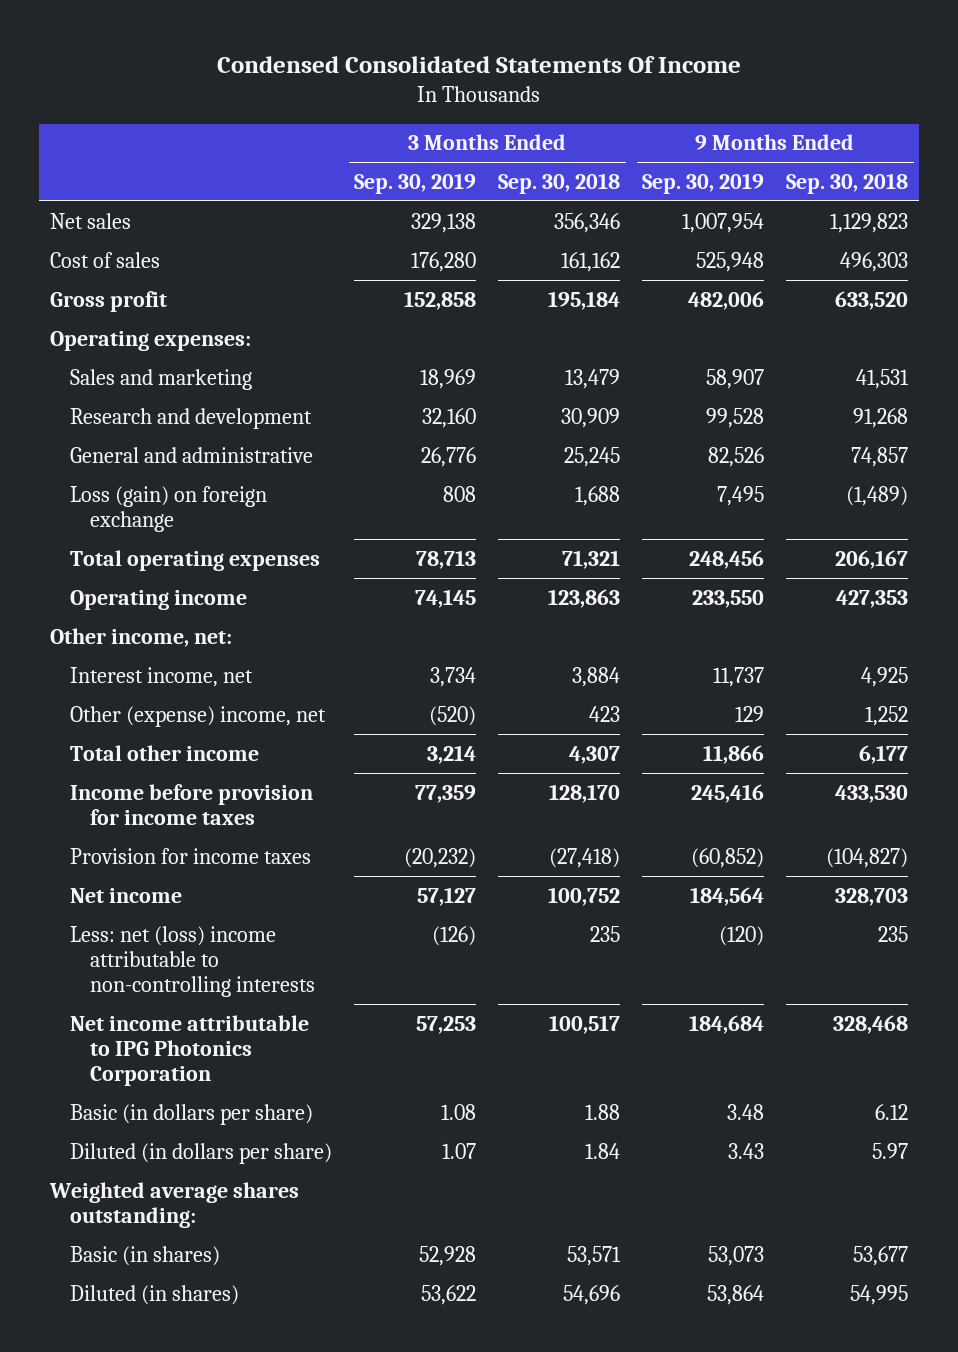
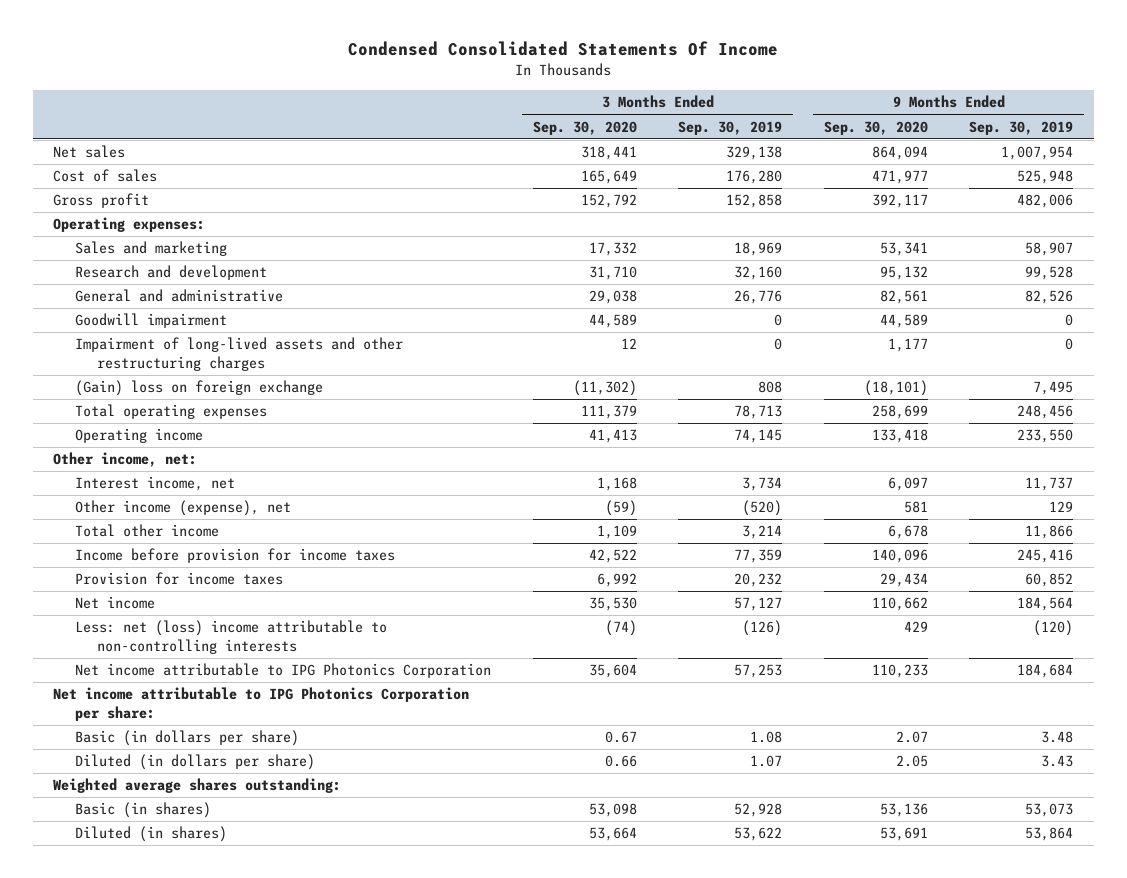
- | 3 Months Ended Sep. 30, 2019 | 3 Months Ended Sep. 30, 2018 | 9 Months Ended Sep. 30, 2019 | 9 Months Ended Sep. 30, 2018
+ | 3 Months Ended Sep. 30, 2020 | 3 Months Ended Sep. 30, 2019 | 9 Months Ended Sep. 30, 2020 | 9 Months Ended Sep. 30, 2019
- Loss (gain) on foreign exchange | 808 | 1,688 | 7,495 | (1,489)
+ Goodwill impairment | 44,589 | 0 | 44,589 | 0
+ Impairment of long-lived assets and other restructuring charges | 12 | 0 | 1,177 | 0
+ (Gain) loss on foreign exchange | (11,302) | 808 | (18,101) | 7,495
- Other (expense) income, net | (520) | 423 | 129 | 1,252
+ Other income (expense), net | (59) | (520) | 581 | 129
- Provision for income taxes | (20,232) | (27,418) | (60,852) | (104,827)
+ Provision for income taxes | 6,992 | 20,232 | 29,434 | 60,852
+ Net income attributable to IPG Photonics Corporation per share:

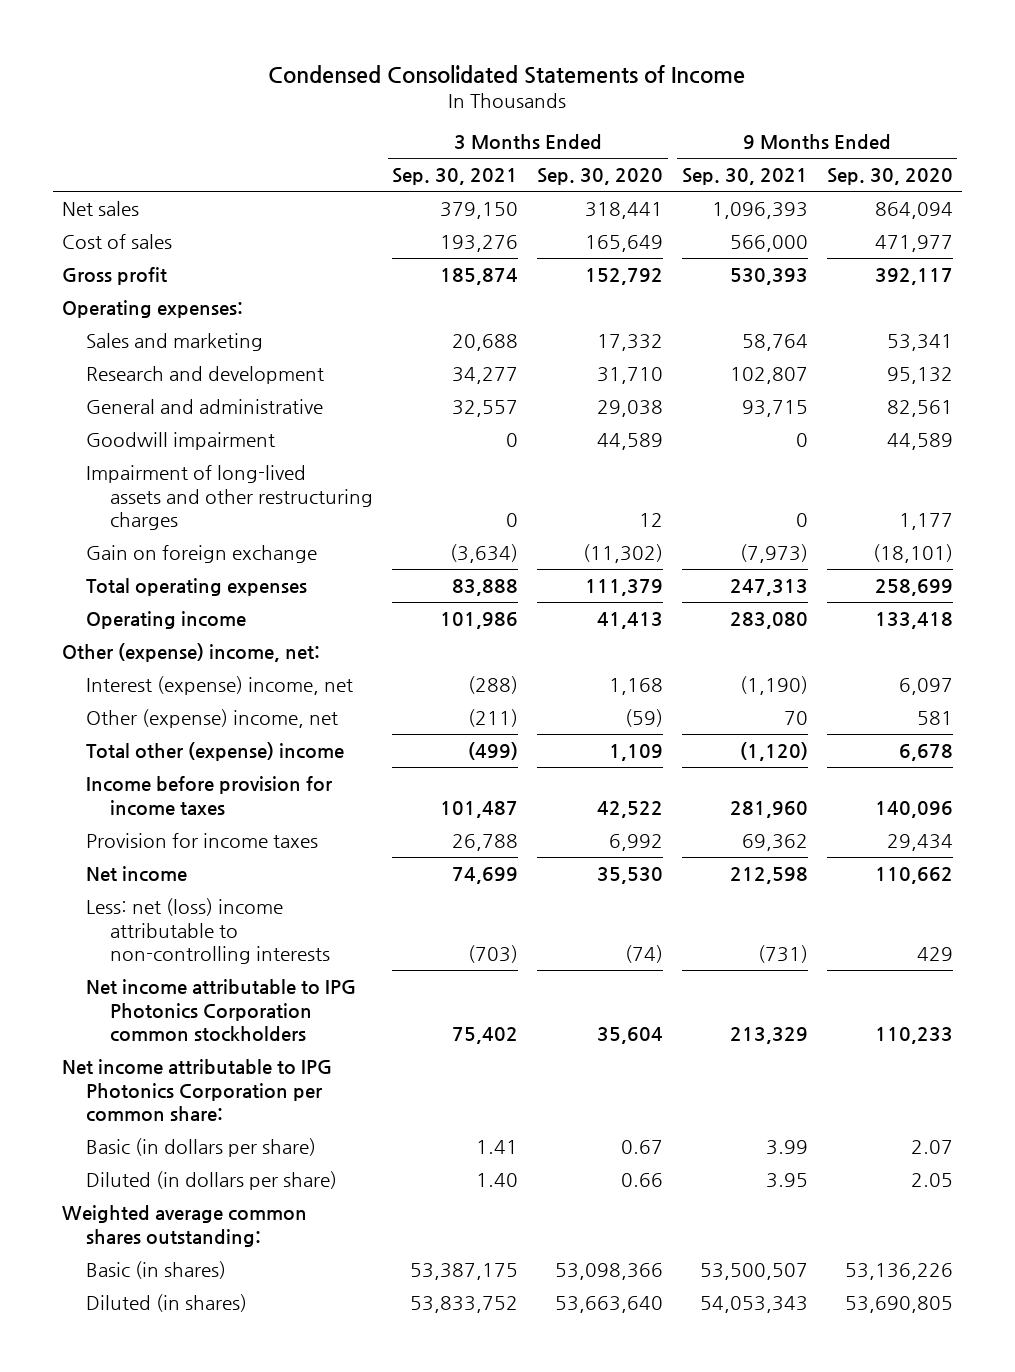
- Condensed Consolidated Statements Of Income
+ Condensed Consolidated Statements of Income
- | 3 Months Ended Sep. 30, 2020 | 3 Months Ended Sep. 30, 2019 | 9 Months Ended Sep. 30, 2020 | 9 Months Ended Sep. 30, 2019
+ | 3 Months Ended Sep. 30, 2021 | 3 Months Ended Sep. 30, 2020 | 9 Months Ended Sep. 30, 2021 | 9 Months Ended Sep. 30, 2020
- (Gain) loss on foreign exchange | (11,302) | 808 | (18,101) | 7,495
+ Gain on foreign exchange | (3,634) | (11,302) | (7,973) | (18,101)
- Other income, net:
- Interest income, net | 1,168 | 3,734 | 6,097 | 11,737
- Other income (expense), net | (59) | (520) | 581 | 129
- Total other income | 1,109 | 3,214 | 6,678 | 11,866
+ Other (expense) income, net:
+ Interest (expense) income, net | (288) | 1,168 | (1,190) | 6,097
+ Other (expense) income, net | (211) | (59) | 70 | 581
+ Total other (expense) income | (499) | 1,109 | (1,120) | 6,678
- Net income attributable to IPG Photonics Corporation | 35,604 | 57,253 | 110,233 | 184,684
- Net income attributable to IPG Photonics Corporation per share:
+ Net income attributable to IPG Photonics Corporation common stockholders | 75,402 | 35,604 | 213,329 | 110,233
+ Net income attributable to IPG Photonics Corporation per common share:
- Weighted average shares outstanding:
- Basic (in shares) | 53,098 | 52,928 | 53,136 | 53,073
- Diluted (in shares) | 53,664 | 53,622 | 53,691 | 53,864
+ Weighted average common shares outstanding:
+ Basic (in shares) | 53,387,175 | 53,098,366 | 53,500,507 | 53,136,226
+ Diluted (in shares) | 53,833,752 | 53,663,640 | 54,053,343 | 53,690,805

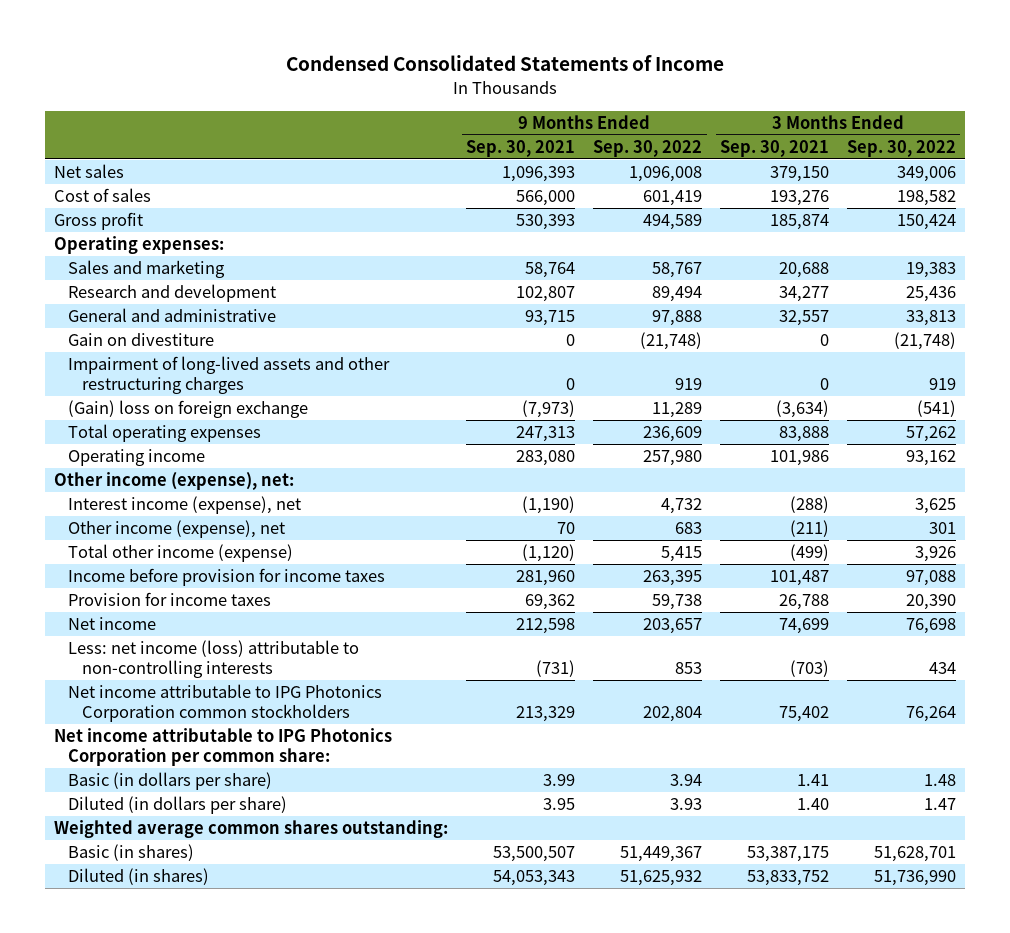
- | 3 Months Ended Sep. 30, 2021 | 3 Months Ended Sep. 30, 2020 | 9 Months Ended Sep. 30, 2021 | 9 Months Ended Sep. 30, 2020
+ | 9 Months Ended Sep. 30, 2021 | 9 Months Ended Sep. 30, 2022 | 3 Months Ended Sep. 30, 2021 | 3 Months Ended Sep. 30, 2022
- Goodwill impairment | 0 | 44,589 | 0 | 44,589
+ Gain on divestiture | 0 | (21,748) | 0 | (21,748)
- Gain on foreign exchange | (3,634) | (11,302) | (7,973) | (18,101)
+ (Gain) loss on foreign exchange | (7,973) | 11,289 | (3,634) | (541)
- Other (expense) income, net:
- Interest (expense) income, net | (288) | 1,168 | (1,190) | 6,097
- Other (expense) income, net | (211) | (59) | 70 | 581
- Total other (expense) income | (499) | 1,109 | (1,120) | 6,678
+ Other income (expense), net:
+ Interest income (expense), net | (1,190) | 4,732 | (288) | 3,625
+ Other income (expense), net | 70 | 683 | (211) | 301
+ Total other income (expense) | (1,120) | 5,415 | (499) | 3,926
- Less: net (loss) income attributable to non-controlling interests | (703) | (74) | (731) | 429
+ Less: net income (loss) attributable to non-controlling interests | (731) | 853 | (703) | 434

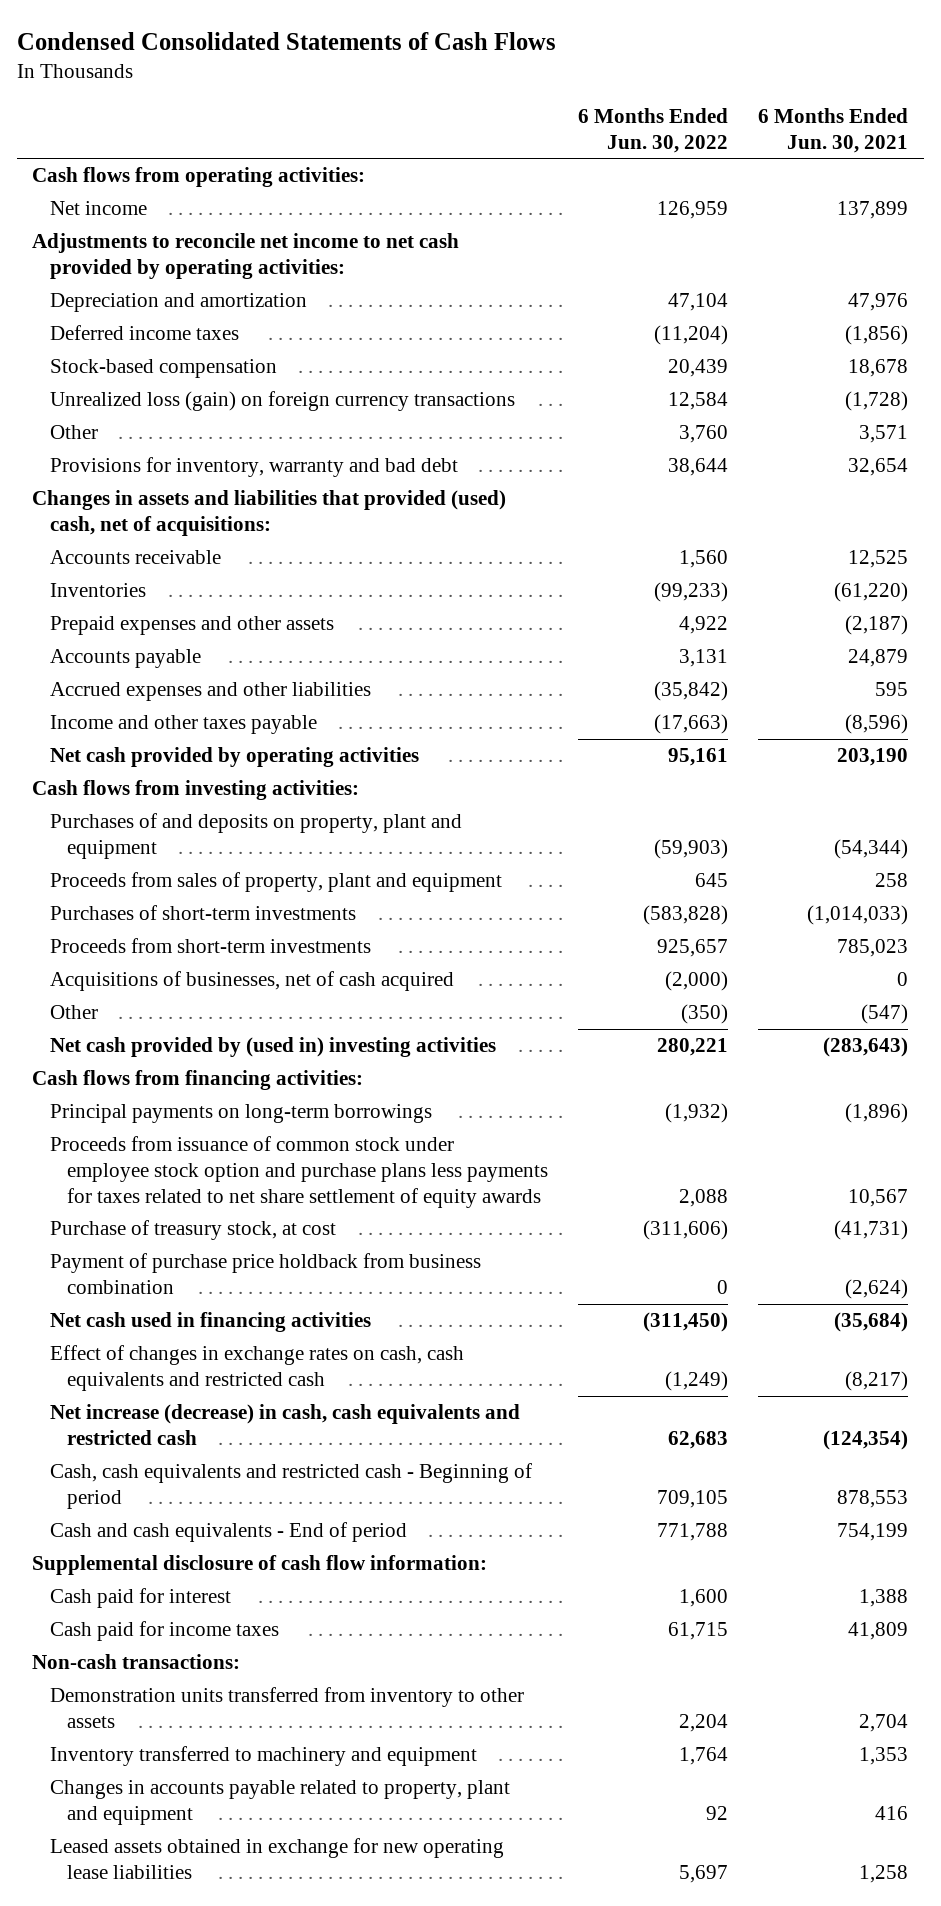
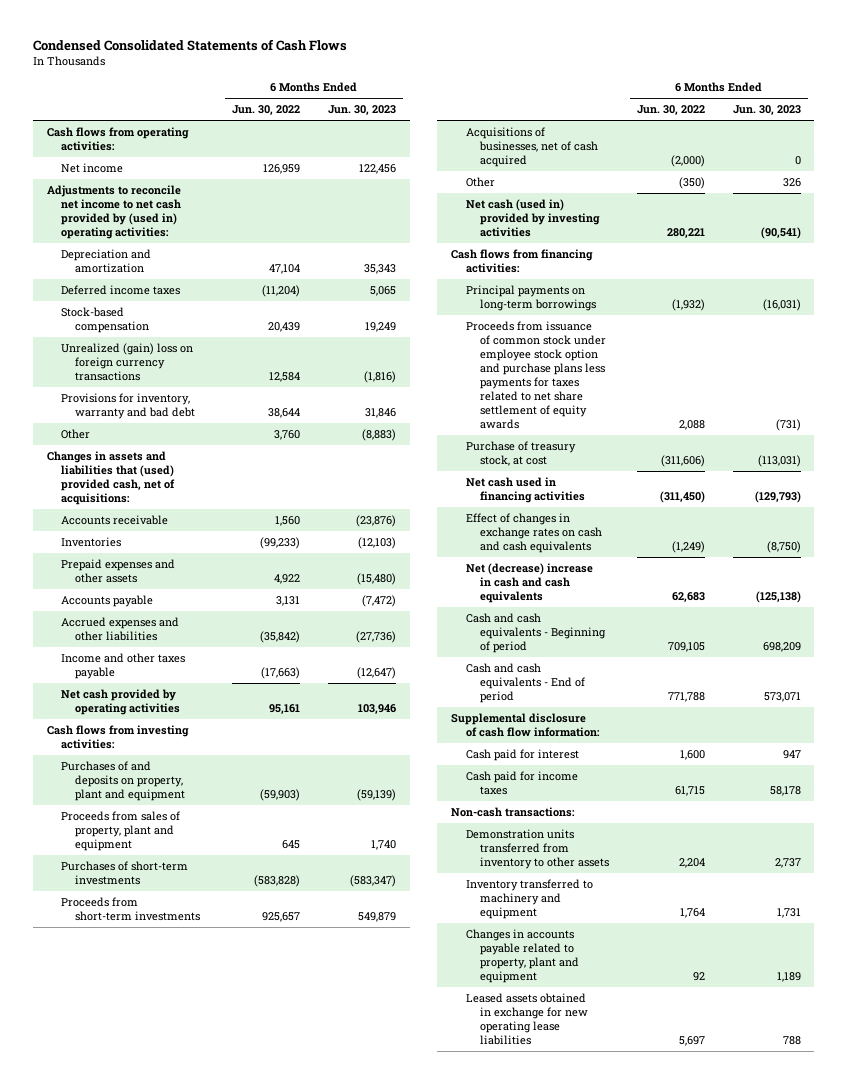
- | 6 Months Ended Jun. 30, 2022 | 6 Months Ended Jun. 30, 2021
+ | 6 Months Ended Jun. 30, 2022 | 6 Months Ended Jun. 30, 2023
- Adjustments to reconcile net income to net cash provided by operating activities:
+ Adjustments to reconcile net income to net cash provided by (used in) operating activities:
- Unrealized loss (gain) on foreign currency transactions | 12,584 | (1,728)
+ Unrealized (gain) loss on foreign currency transactions | 12,584 | (1,816)
- Changes in assets and liabilities that provided (used) cash, net of acquisitions:
moved down: Other | 3,760 | (8,883)
+ Changes in assets and liabilities that (used) provided cash, net of acquisitions:
- Net cash provided by (used in) investing activities | 280,221 | (283,643)
+ Net cash (used in) provided by investing activities | 280,221 | (90,541)
- Payment of purchase price holdback from business combination | 0 | (2,624)
- Effect of changes in exchange rates on cash, cash equivalents and restricted cash | (1,249) | (8,217)
- Net increase (decrease) in cash, cash equivalents and restricted cash | 62,683 | (124,354)
- Cash, cash equivalents and restricted cash - Beginning of period | 709,105 | 878,553
+ Effect of changes in exchange rates on cash and cash equivalents | (1,249) | (8,750)
+ Net (decrease) increase in cash and cash equivalents | 62,683 | (125,138)
+ Cash and cash equivalents - Beginning of period | 709,105 | 698,209

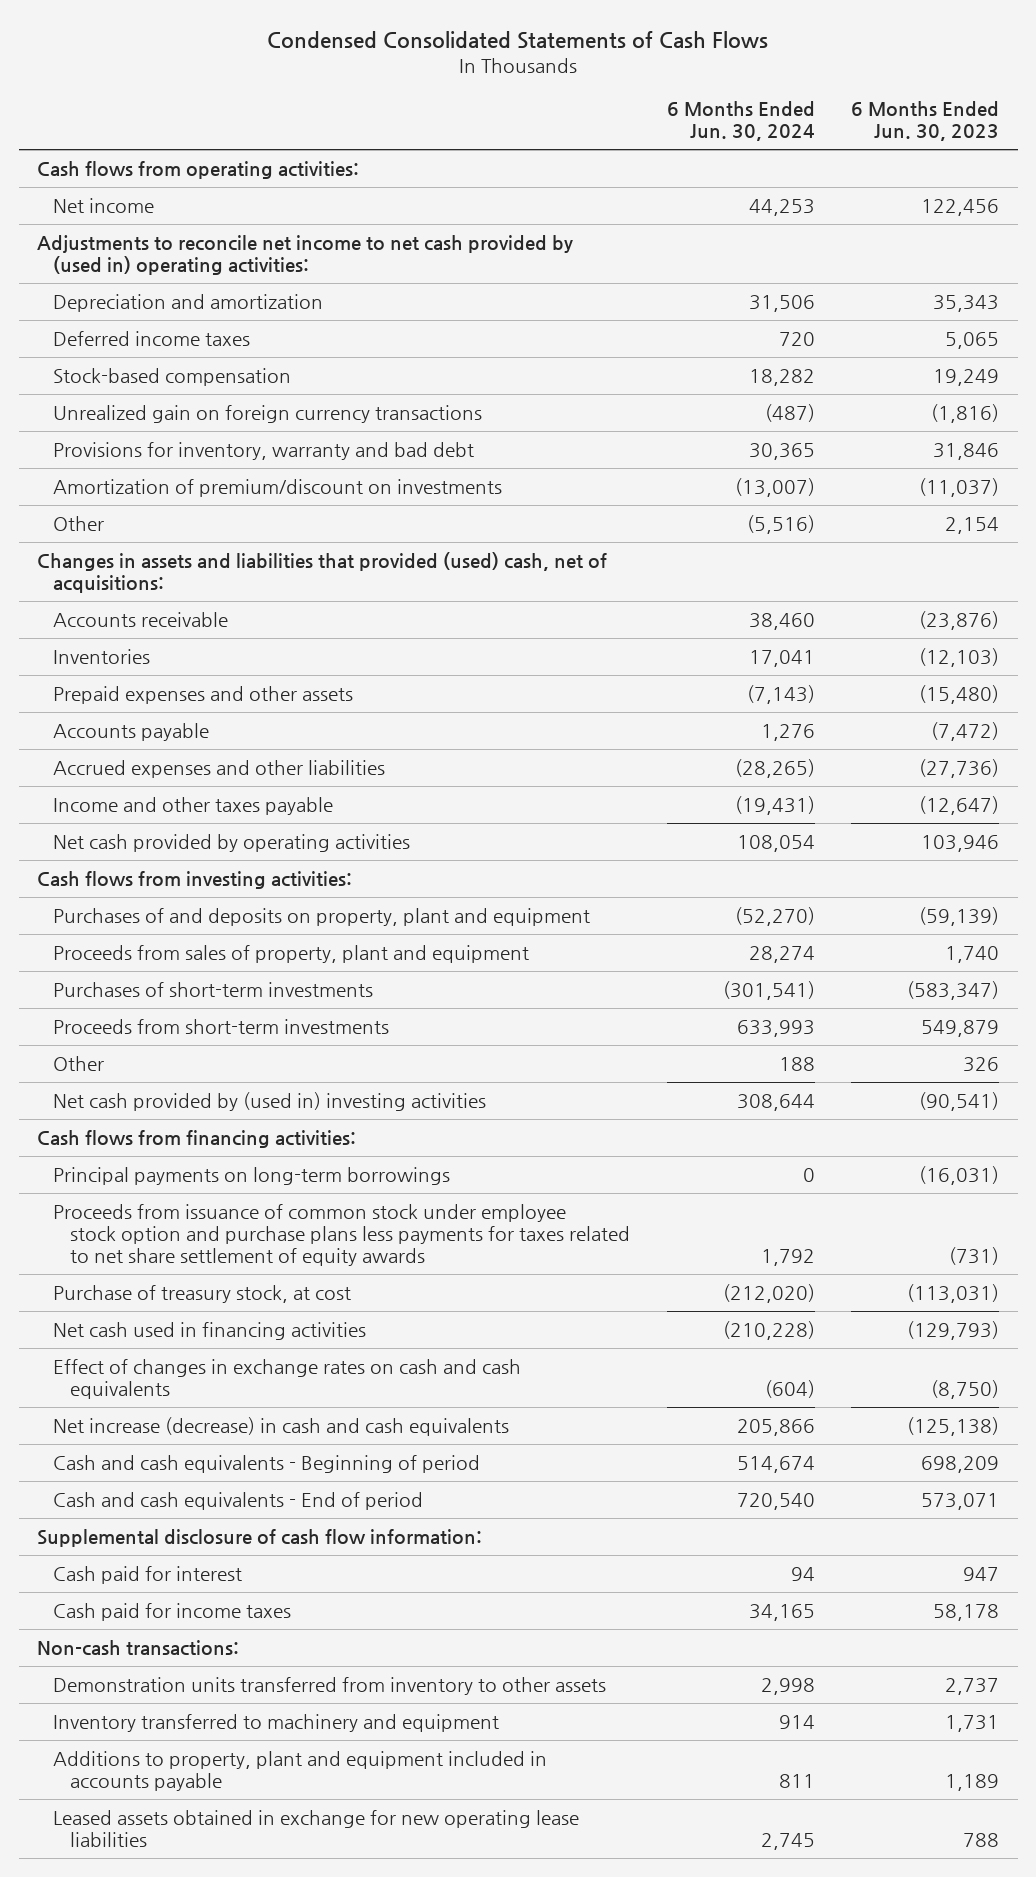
- | 6 Months Ended Jun. 30, 2022 | 6 Months Ended Jun. 30, 2023
+ | 6 Months Ended Jun. 30, 2024 | 6 Months Ended Jun. 30, 2023
- Unrealized (gain) loss on foreign currency transactions | 12,584 | (1,816)
+ Unrealized gain on foreign currency transactions | (487) | (1,816)
- Other | 3,760 | (8,883)
- Changes in assets and liabilities that (used) provided cash, net of acquisitions:
+ Amortization of premium/discount on investments | (13,007) | (11,037)
+ Other | (5,516) | 2,154
+ Changes in assets and liabilities that provided (used) cash, net of acquisitions:
- Acquisitions of businesses, net of cash acquired | (2,000) | 0
- Net cash (used in) provided by investing activities | 280,221 | (90,541)
+ Net cash provided by (used in) investing activities | 308,644 | (90,541)
- Net (decrease) increase in cash and cash equivalents | 62,683 | (125,138)
+ Net increase (decrease) in cash and cash equivalents | 205,866 | (125,138)
- Changes in accounts payable related to property, plant and equipment | 92 | 1,189
+ Additions to property, plant and equipment included in accounts payable | 811 | 1,189

